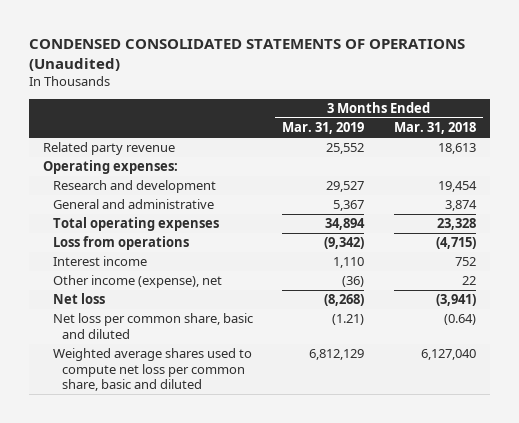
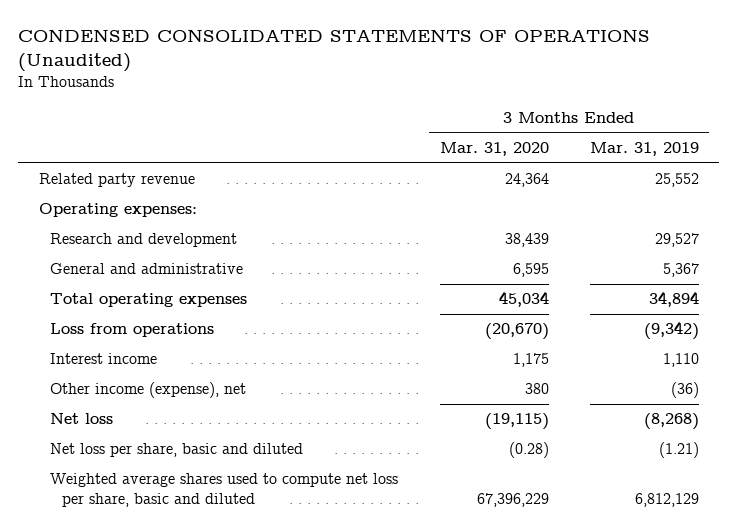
- | 3 Months Ended Mar. 31, 2019 | 3 Months Ended Mar. 31, 2018
+ | 3 Months Ended Mar. 31, 2020 | 3 Months Ended Mar. 31, 2019
- Net loss per common share, basic and diluted | (1.21) | (0.64)
- Weighted average shares used to compute net loss per common share, basic and diluted | 6,812,129 | 6,127,040
+ Net loss per share, basic and diluted | (0.28) | (1.21)
+ Weighted average shares used to compute net loss per share, basic and diluted | 67,396,229 | 6,812,129

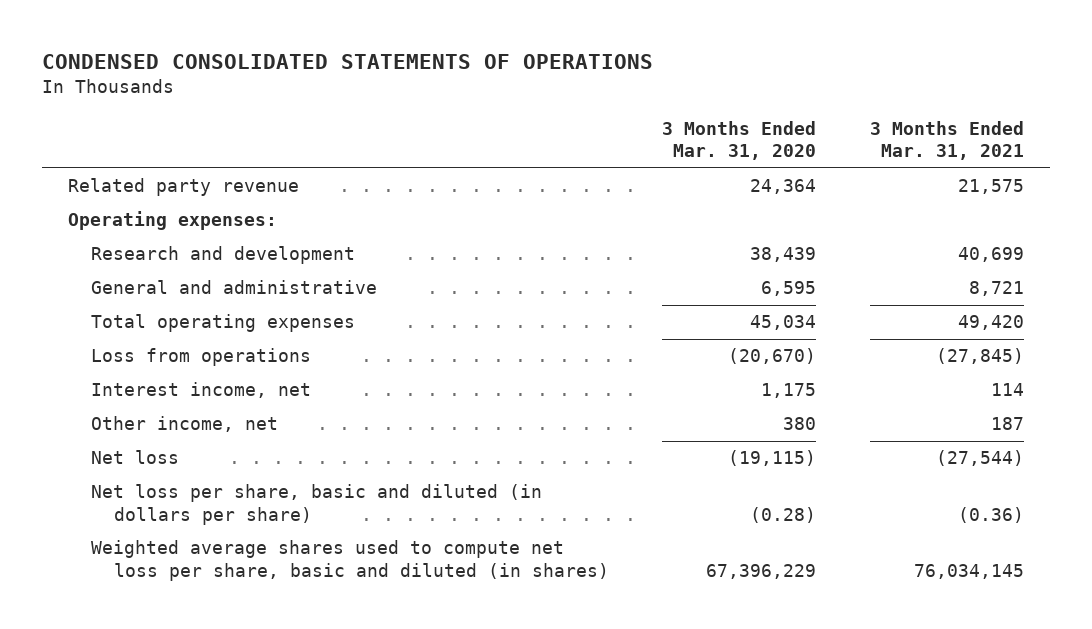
- CONDENSED CONSOLIDATED STATEMENTS OF OPERATIONS (Unaudited)
+ CONDENSED CONSOLIDATED STATEMENTS OF OPERATIONS
- | 3 Months Ended Mar. 31, 2020 | 3 Months Ended Mar. 31, 2019
+ | 3 Months Ended Mar. 31, 2020 | 3 Months Ended Mar. 31, 2021
- Interest income | 1,175 | 1,110
- Other income (expense), net | 380 | (36)
+ Interest income, net | 1,175 | 114
+ Other income, net | 380 | 187
- Net loss per share, basic and diluted | (0.28) | (1.21)
- Weighted average shares used to compute net loss per share, basic and diluted | 67,396,229 | 6,812,129
+ Net loss per share, basic and diluted (in dollars per share) | (0.28) | (0.36)
+ Weighted average shares used to compute net loss per share, basic and diluted (in shares) | 67,396,229 | 76,034,145

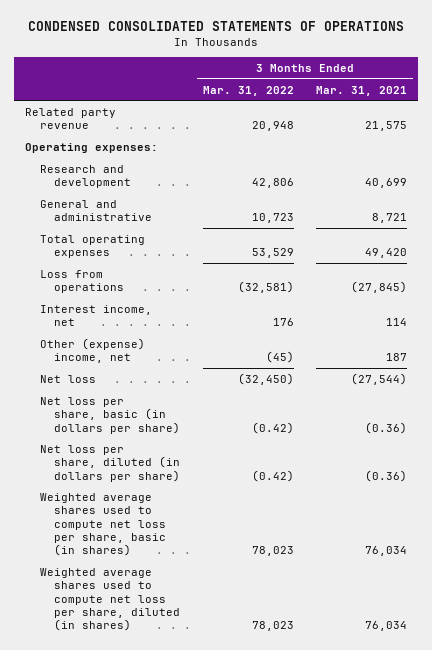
- | 3 Months Ended Mar. 31, 2020 | 3 Months Ended Mar. 31, 2021
+ | 3 Months Ended Mar. 31, 2022 | 3 Months Ended Mar. 31, 2021
- Other income, net | 380 | 187
+ Other (expense) income, net | (45) | 187
- Net loss per share, basic and diluted (in dollars per share) | (0.28) | (0.36)
- Weighted average shares used to compute net loss per share, basic and diluted (in shares) | 67,396,229 | 76,034,145
+ Net loss per share, basic (in dollars per share) | (0.42) | (0.36)
+ Net loss per share, diluted (in dollars per share) | (0.42) | (0.36)
+ Weighted average shares used to compute net loss per share, basic (in shares) | 78,023 | 76,034
+ Weighted average shares used to compute net loss per share, diluted (in shares) | 78,023 | 76,034

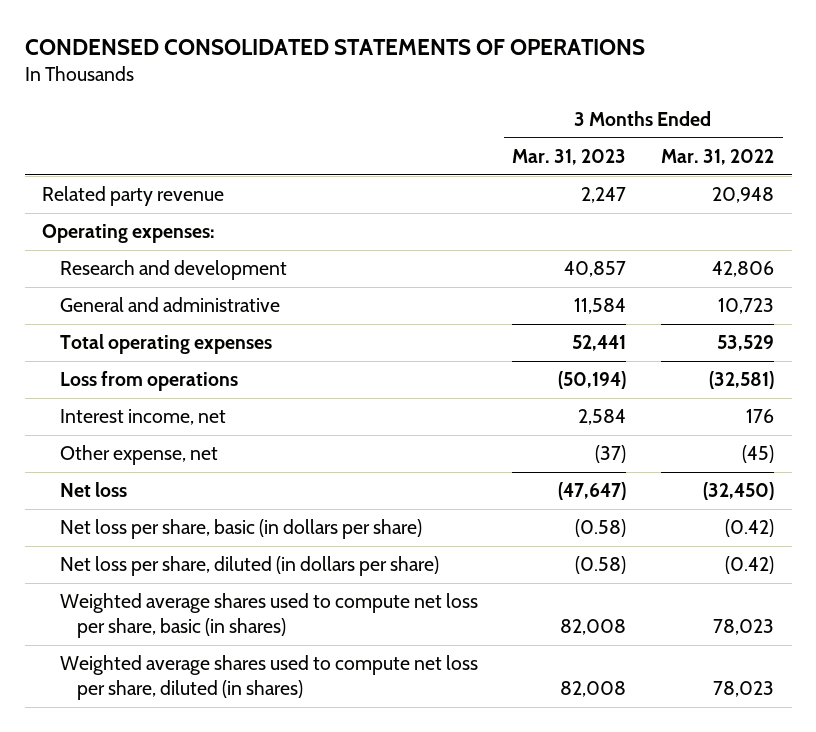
- | 3 Months Ended Mar. 31, 2022 | 3 Months Ended Mar. 31, 2021
+ | 3 Months Ended Mar. 31, 2023 | 3 Months Ended Mar. 31, 2022
- Other (expense) income, net | (45) | 187
+ Other expense, net | (37) | (45)

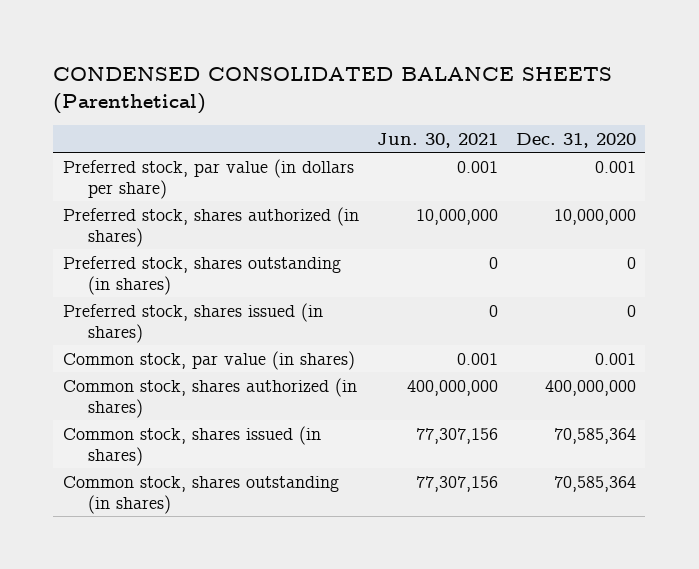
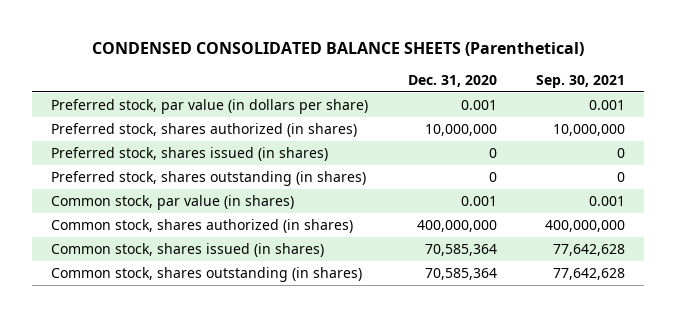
- | Jun. 30, 2021 | Dec. 31, 2020
+ | Dec. 31, 2020 | Sep. 30, 2021
moved down: Preferred stock, shares outstanding (in shares) | 0 | 0

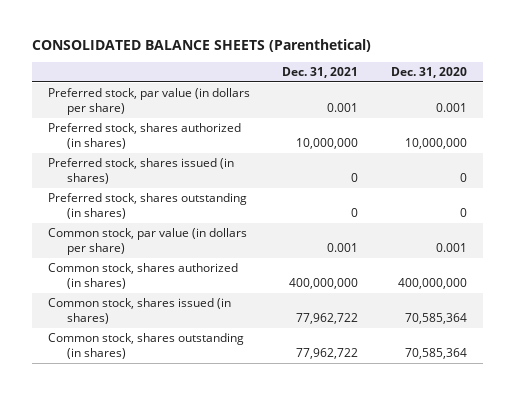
- CONDENSED CONSOLIDATED BALANCE SHEETS (Parenthetical)
+ CONSOLIDATED BALANCE SHEETS (Parenthetical)
- | Dec. 31, 2020 | Sep. 30, 2021
+ | Dec. 31, 2021 | Dec. 31, 2020
- Common stock, par value (in shares) | 0.001 | 0.001
+ Common stock, par value (in dollars per share) | 0.001 | 0.001

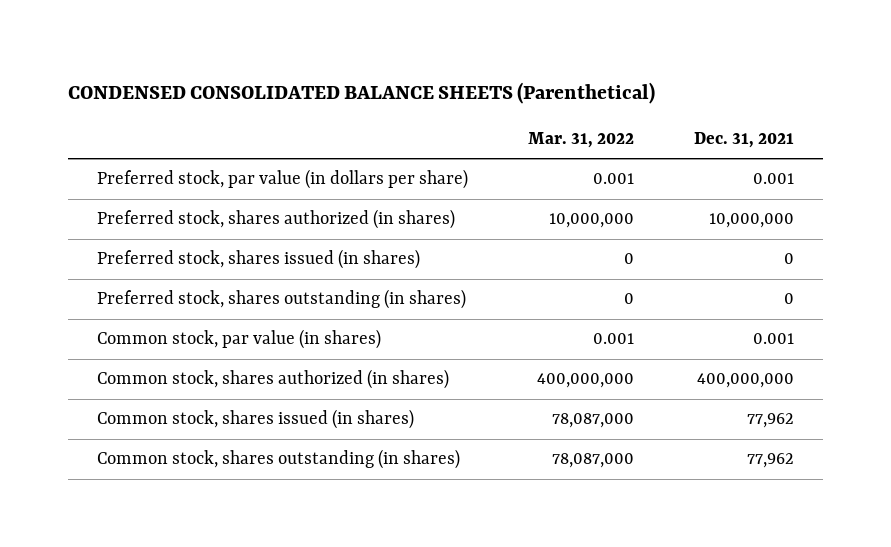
- CONSOLIDATED BALANCE SHEETS (Parenthetical)
+ CONDENSED CONSOLIDATED BALANCE SHEETS (Parenthetical)
- | Dec. 31, 2021 | Dec. 31, 2020
+ | Mar. 31, 2022 | Dec. 31, 2021
- Common stock, par value (in dollars per share) | 0.001 | 0.001
+ Common stock, par value (in shares) | 0.001 | 0.001
- Common stock, shares issued (in shares) | 77,962,722 | 70,585,364
- Common stock, shares outstanding (in shares) | 77,962,722 | 70,585,364
+ Common stock, shares issued (in shares) | 78,087,000 | 77,962
+ Common stock, shares outstanding (in shares) | 78,087,000 | 77,962

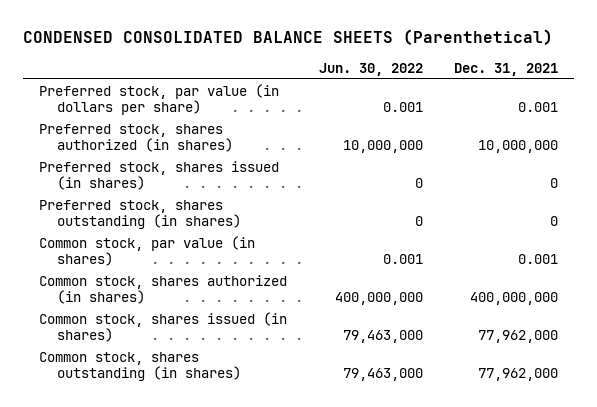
- | Mar. 31, 2022 | Dec. 31, 2021
+ | Jun. 30, 2022 | Dec. 31, 2021
- Common stock, shares issued (in shares) | 78,087,000 | 77,962
- Common stock, shares outstanding (in shares) | 78,087,000 | 77,962
+ Common stock, shares issued (in shares) | 79,463,000 | 77,962,000
+ Common stock, shares outstanding (in shares) | 79,463,000 | 77,962,000

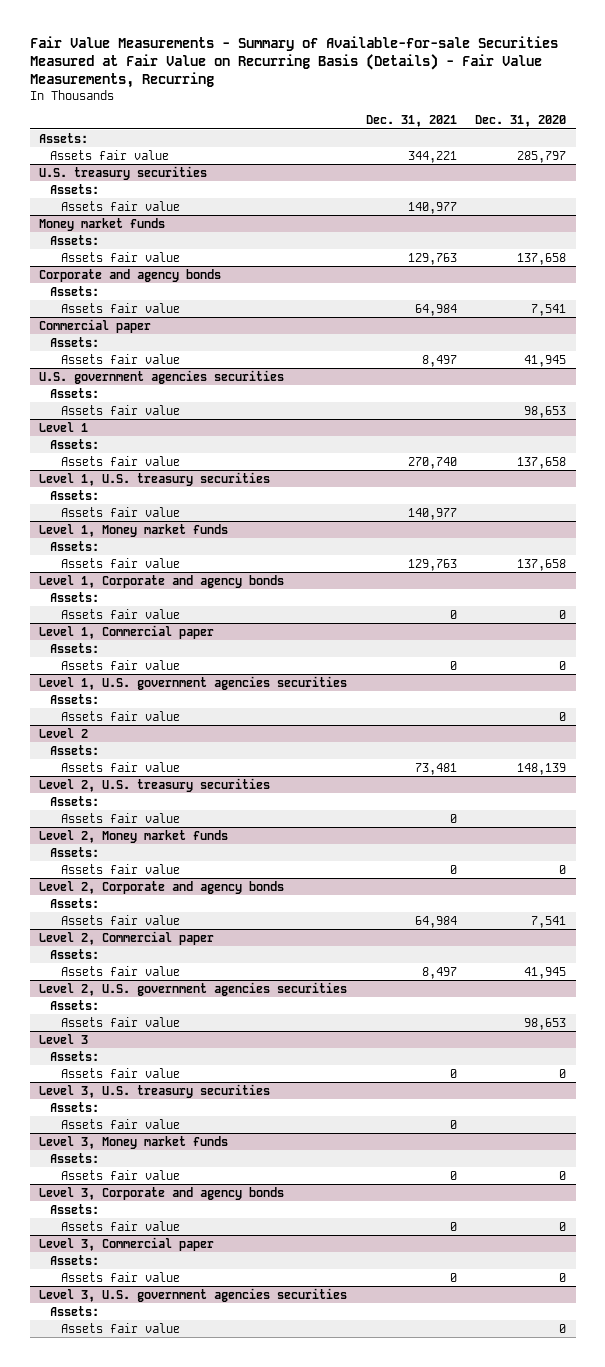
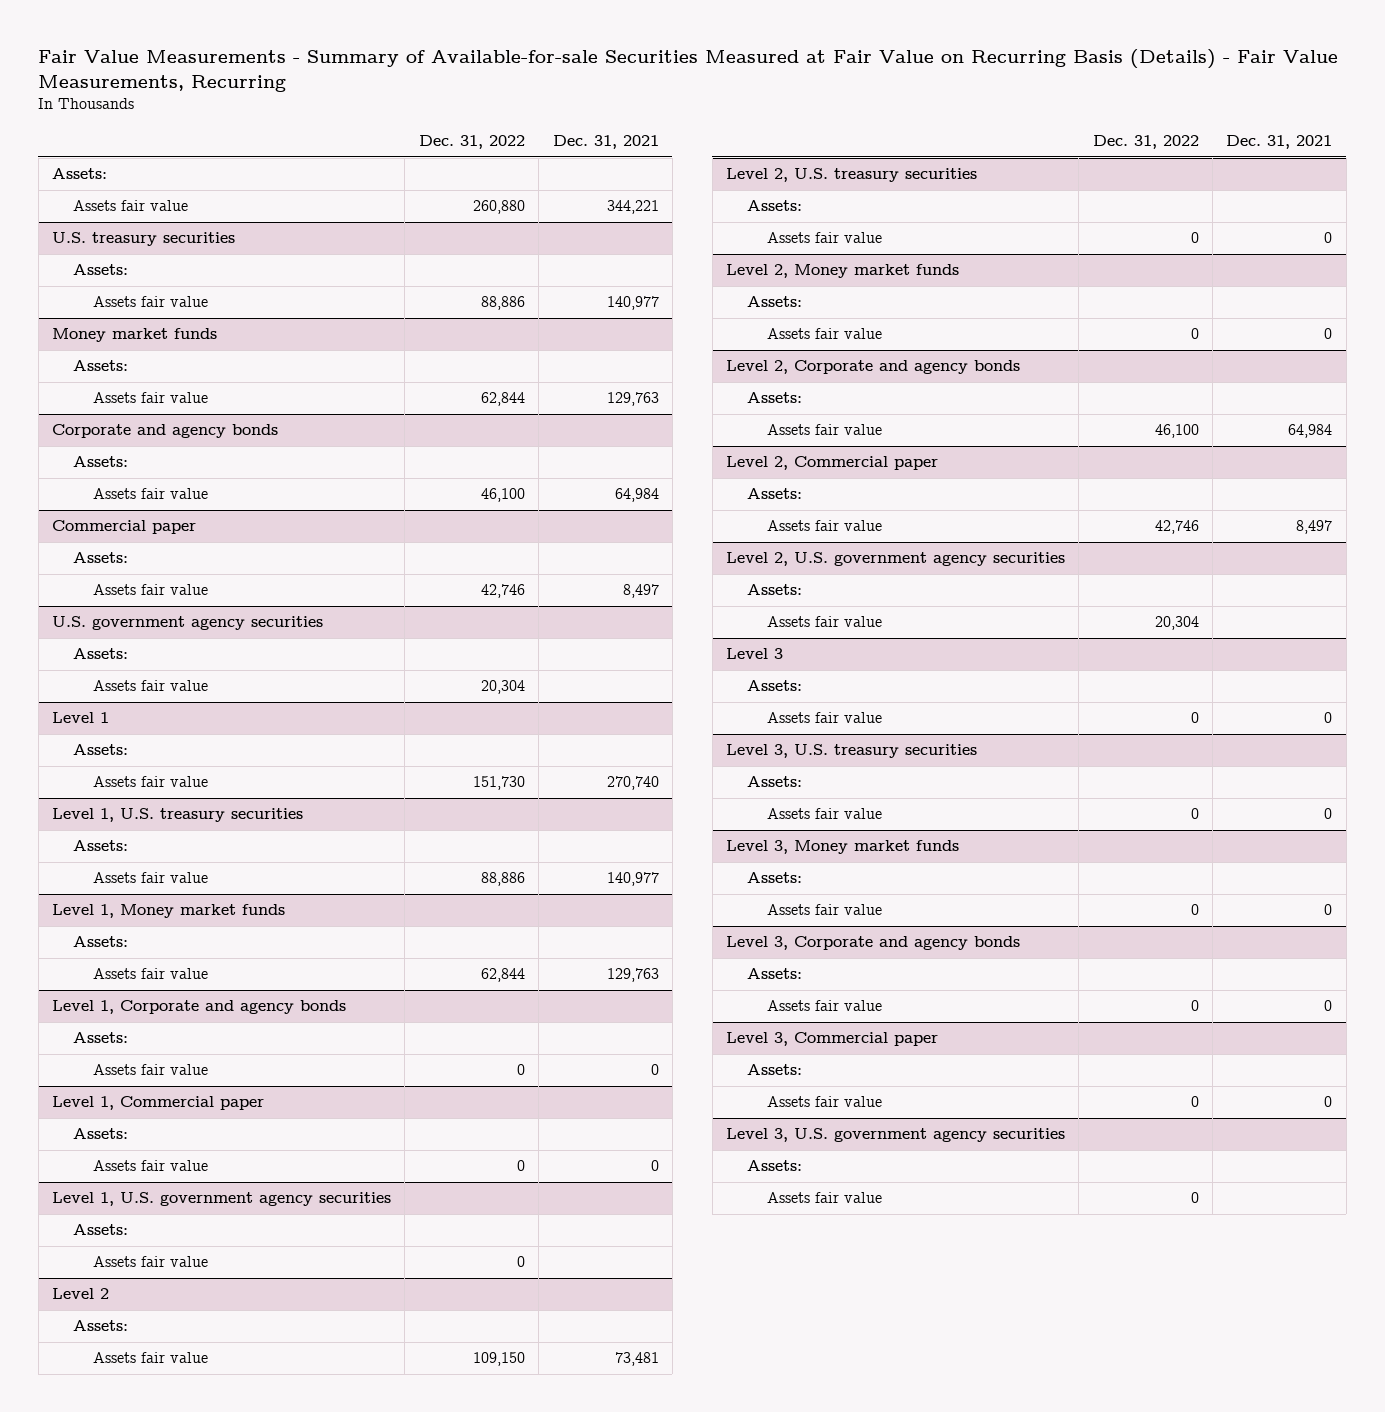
- | Dec. 31, 2021 | Dec. 31, 2020
+ | Dec. 31, 2022 | Dec. 31, 2021
- U.S. government agencies securities
+ U.S. government agency securities
- Level 1, U.S. government agencies securities
+ Level 1, U.S. government agency securities
- Level 2, U.S. government agencies securities
+ Level 2, U.S. government agency securities
- Level 3, U.S. government agencies securities
+ Level 3, U.S. government agency securities

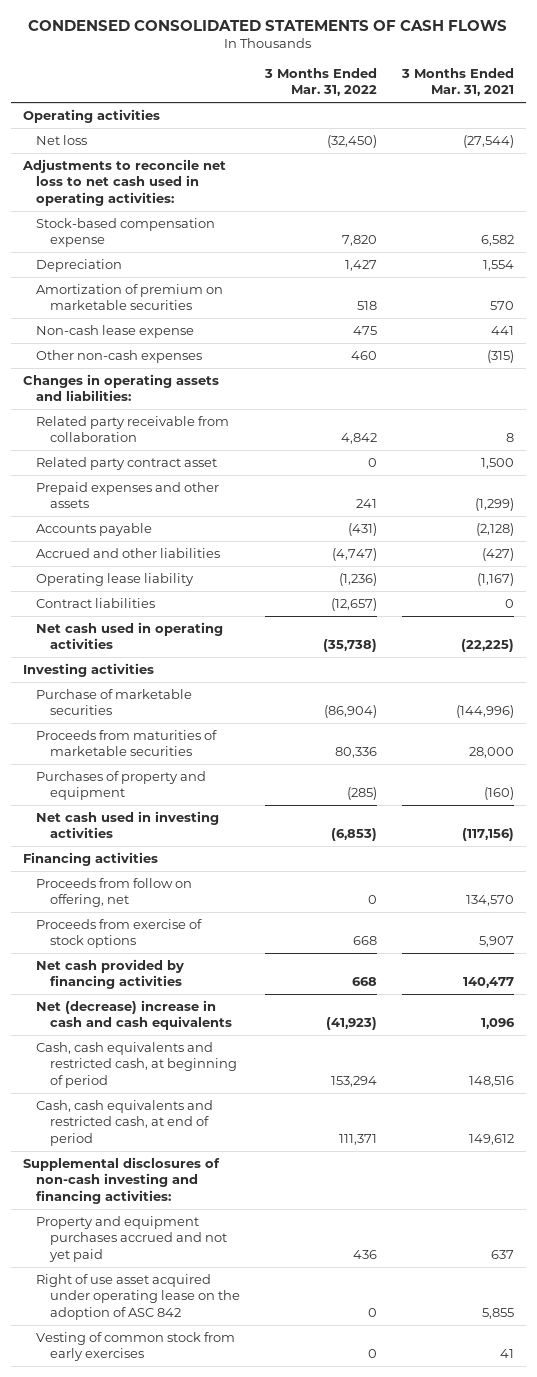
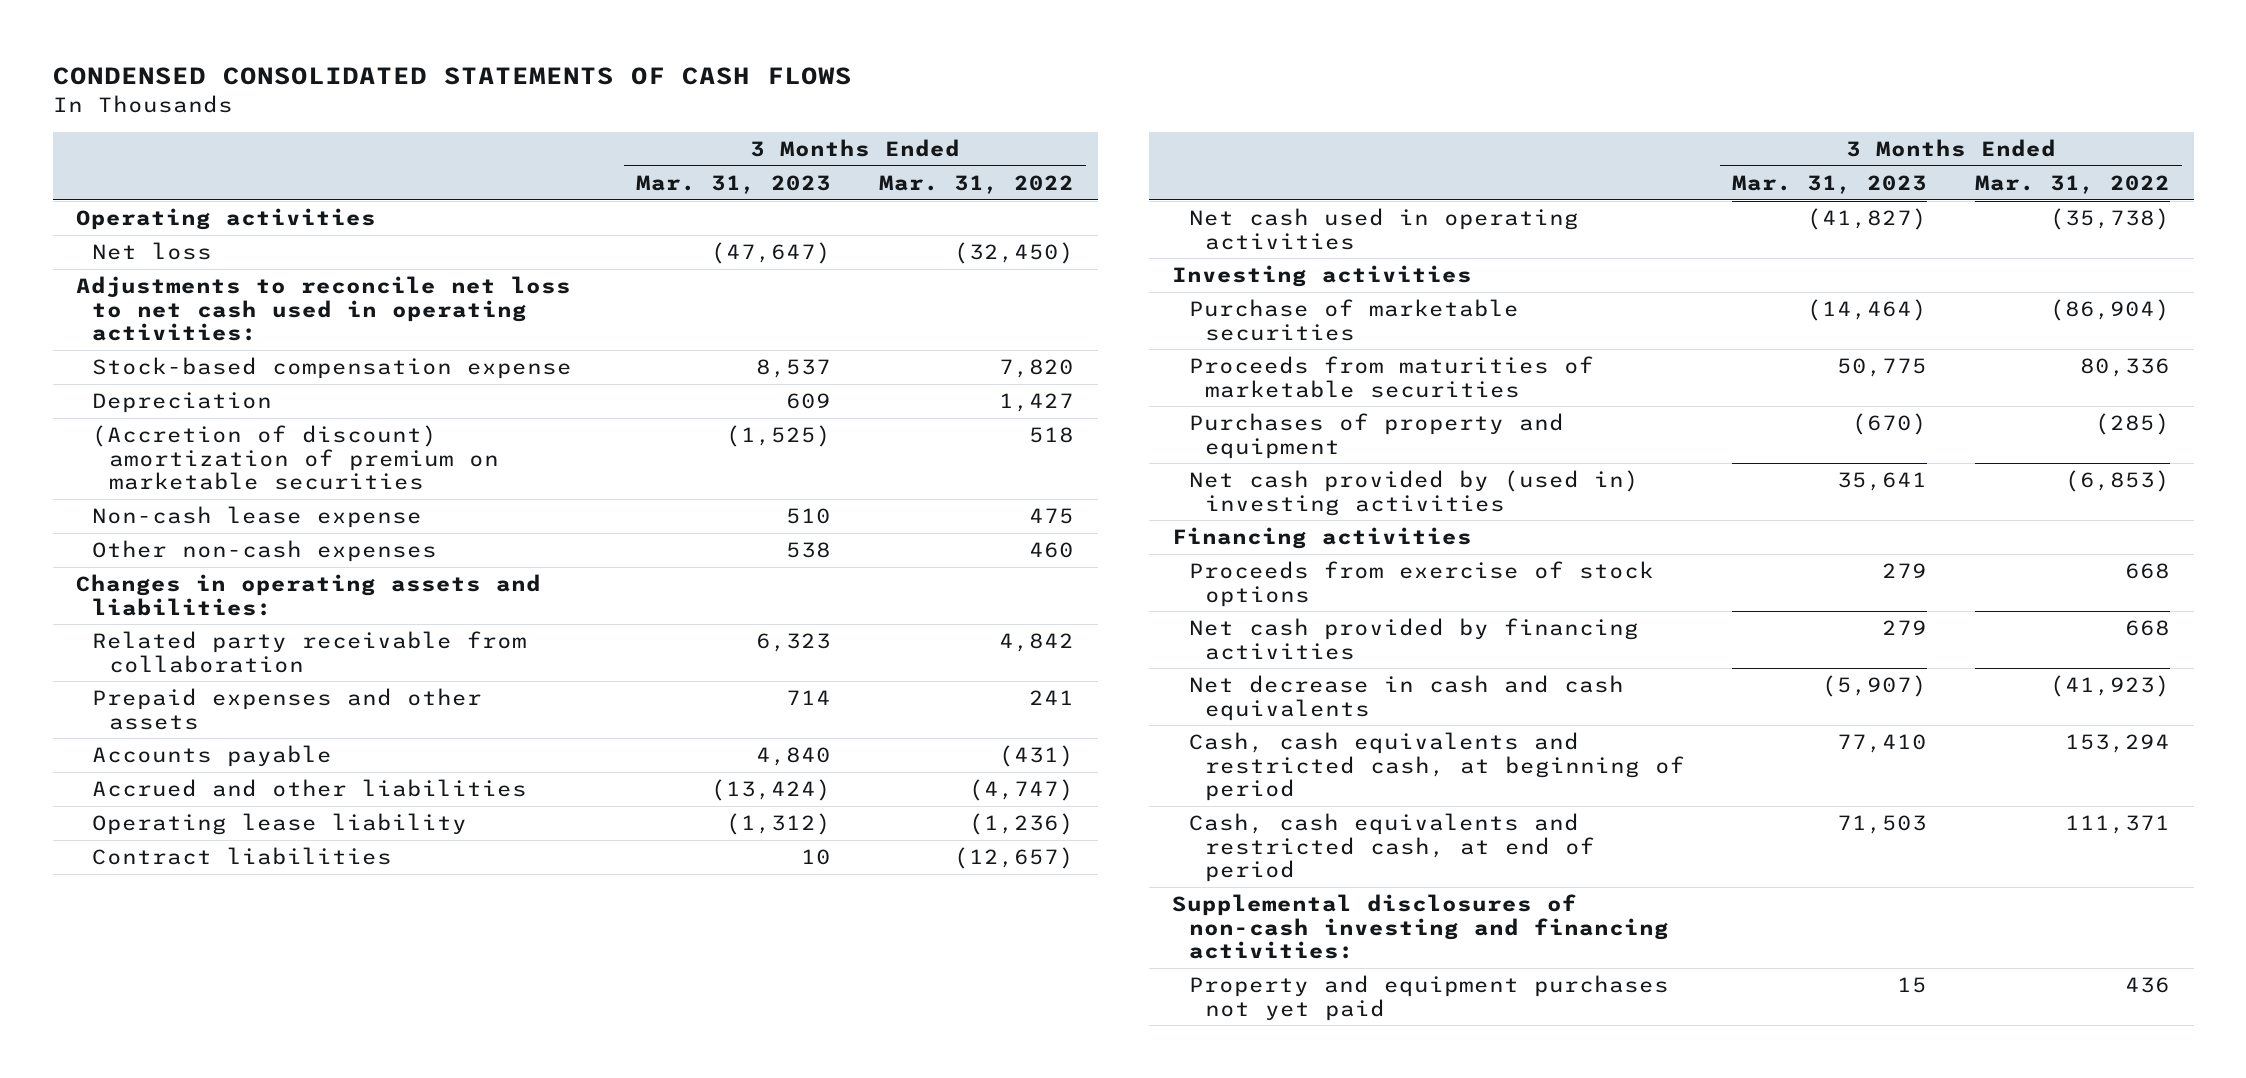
- | 3 Months Ended Mar. 31, 2022 | 3 Months Ended Mar. 31, 2021
+ | 3 Months Ended Mar. 31, 2023 | 3 Months Ended Mar. 31, 2022
- Amortization of premium on marketable securities | 518 | 570
+ (Accretion of discount) amortization of premium on marketable securities | (1,525) | 518
- Related party contract asset | 0 | 1,500
- Net cash used in investing activities | (6,853) | (117,156)
+ Net cash provided by (used in) investing activities | 35,641 | (6,853)
- Proceeds from follow on offering, net | 0 | 134,570
- Net (decrease) increase in cash and cash equivalents | (41,923) | 1,096
+ Net decrease in cash and cash equivalents | (5,907) | (41,923)
- Property and equipment purchases accrued and not yet paid | 436 | 637
- Right of use asset acquired under operating lease on the adoption of ASC 842 | 0 | 5,855
- Vesting of common stock from early exercises | 0 | 41
+ Property and equipment purchases not yet paid | 15 | 436

